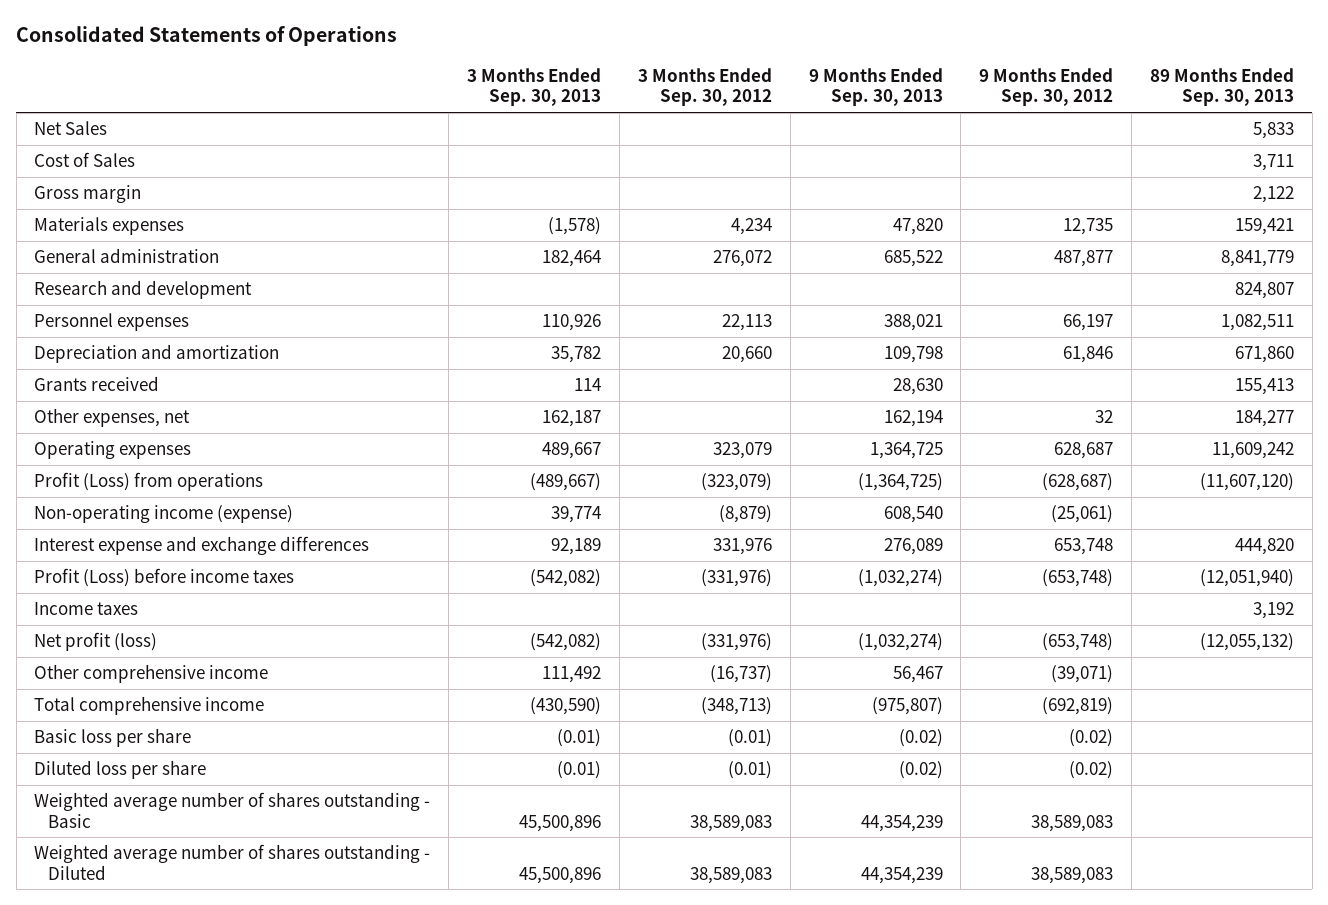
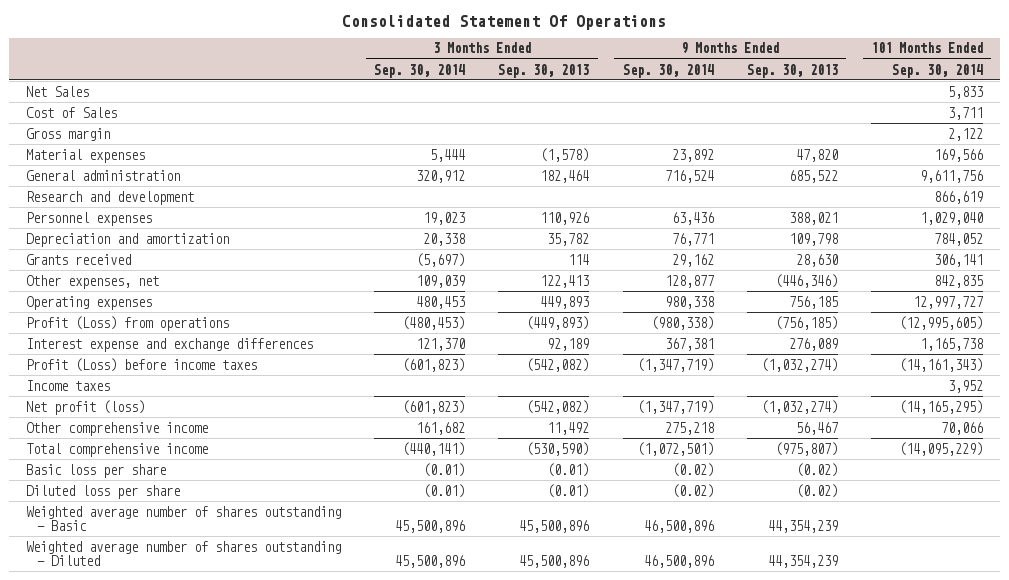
- Consolidated Statements of Operations
+ Consolidated Statement Of Operations
- | 3 Months Ended Sep. 30, 2013 | 3 Months Ended Sep. 30, 2012 | 9 Months Ended Sep. 30, 2013 | 9 Months Ended Sep. 30, 2012 | 89 Months Ended Sep. 30, 2013
+ | 3 Months Ended Sep. 30, 2014 | 3 Months Ended Sep. 30, 2013 | 9 Months Ended Sep. 30, 2014 | 9 Months Ended Sep. 30, 2013 | 101 Months Ended Sep. 30, 2014
- Materials expenses | (1,578) | 4,234 | 47,820 | 12,735 | 159,421
+ Material expenses | 5,444 | (1,578) | 23,892 | 47,820 | 169,566
- Other expenses, net | 162,187 | | 162,194 | 32 | 184,277
- Operating expenses | 489,667 | 323,079 | 1,364,725 | 628,687 | 11,609,242
- Profit (Loss) from operations | (489,667) | (323,079) | (1,364,725) | (628,687) | (11,607,120)
- Non-operating income (expense) | 39,774 | (8,879) | 608,540 | (25,061) |
+ Other expenses, net | 109,039 | 122,413 | 128,877 | (446,346) | 842,835
+ Operating expenses | 480,453 | 449,893 | 980,338 | 756,185 | 12,997,727
+ Profit (Loss) from operations | (480,453) | (449,893) | (980,338) | (756,185) | (12,995,605)
- Other comprehensive income | 111,492 | (16,737) | 56,467 | (39,071) |
- Total comprehensive income | (430,590) | (348,713) | (975,807) | (692,819) |
+ Other comprehensive income | 161,682 | 11,492 | 275,218 | 56,467 | 70,066
+ Total comprehensive income | (440,141) | (530,590) | (1,072,501) | (975,807) | (14,095,229)

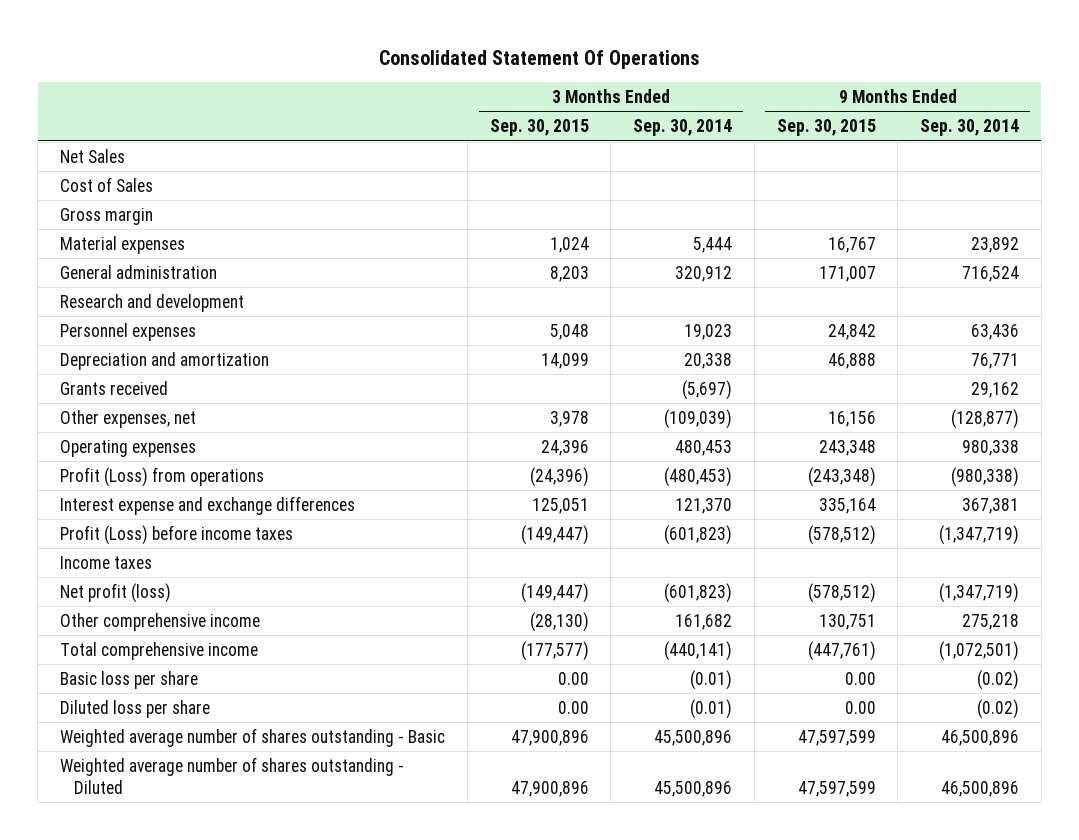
- | 3 Months Ended Sep. 30, 2014 | 3 Months Ended Sep. 30, 2013 | 9 Months Ended Sep. 30, 2014 | 9 Months Ended Sep. 30, 2013 | 101 Months Ended Sep. 30, 2014
+ | 3 Months Ended Sep. 30, 2015 | 3 Months Ended Sep. 30, 2014 | 9 Months Ended Sep. 30, 2015 | 9 Months Ended Sep. 30, 2014
- Other expenses, net | 109,039 | 122,413 | 128,877 | (446,346) | 842,835
+ Other expenses, net | 3,978 | (109,039) | 16,156 | (128,877)

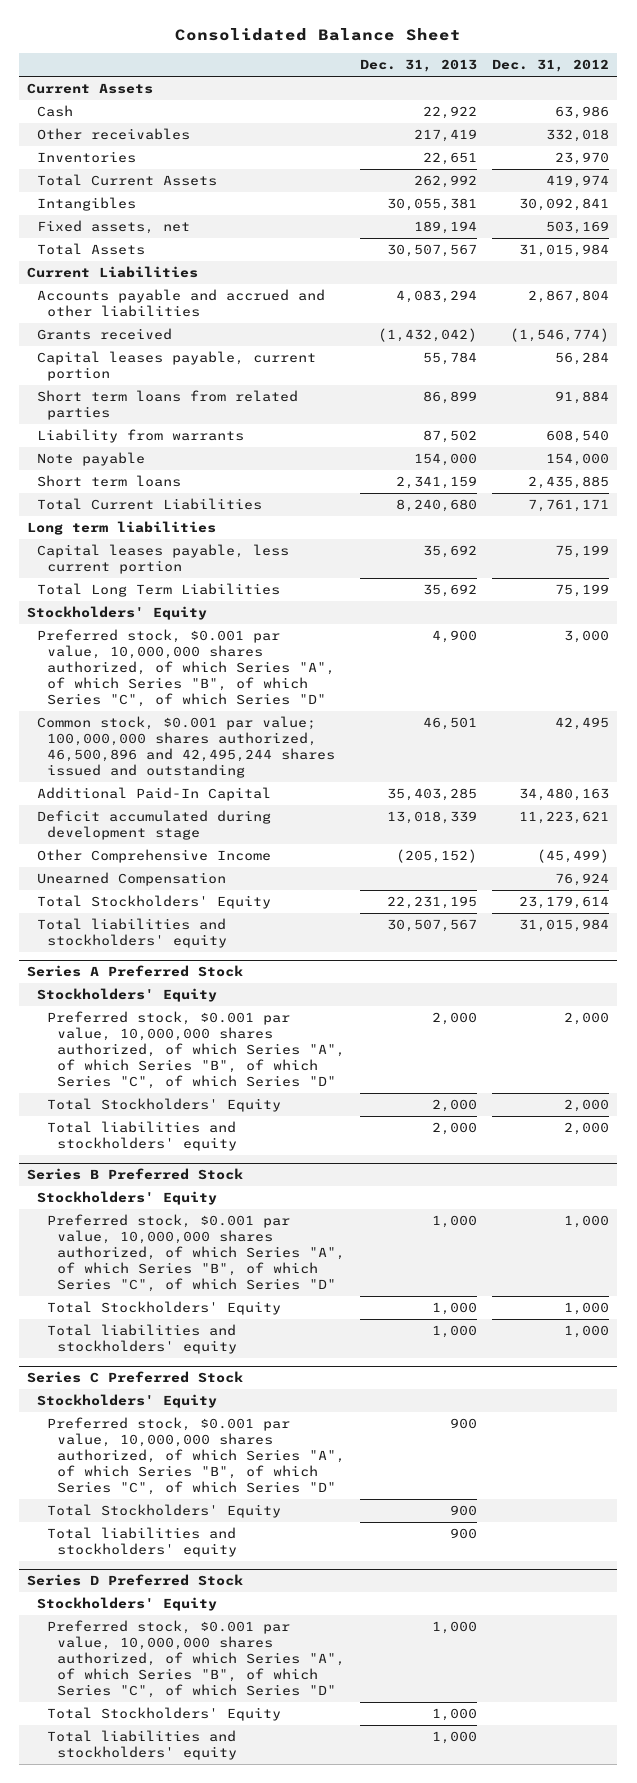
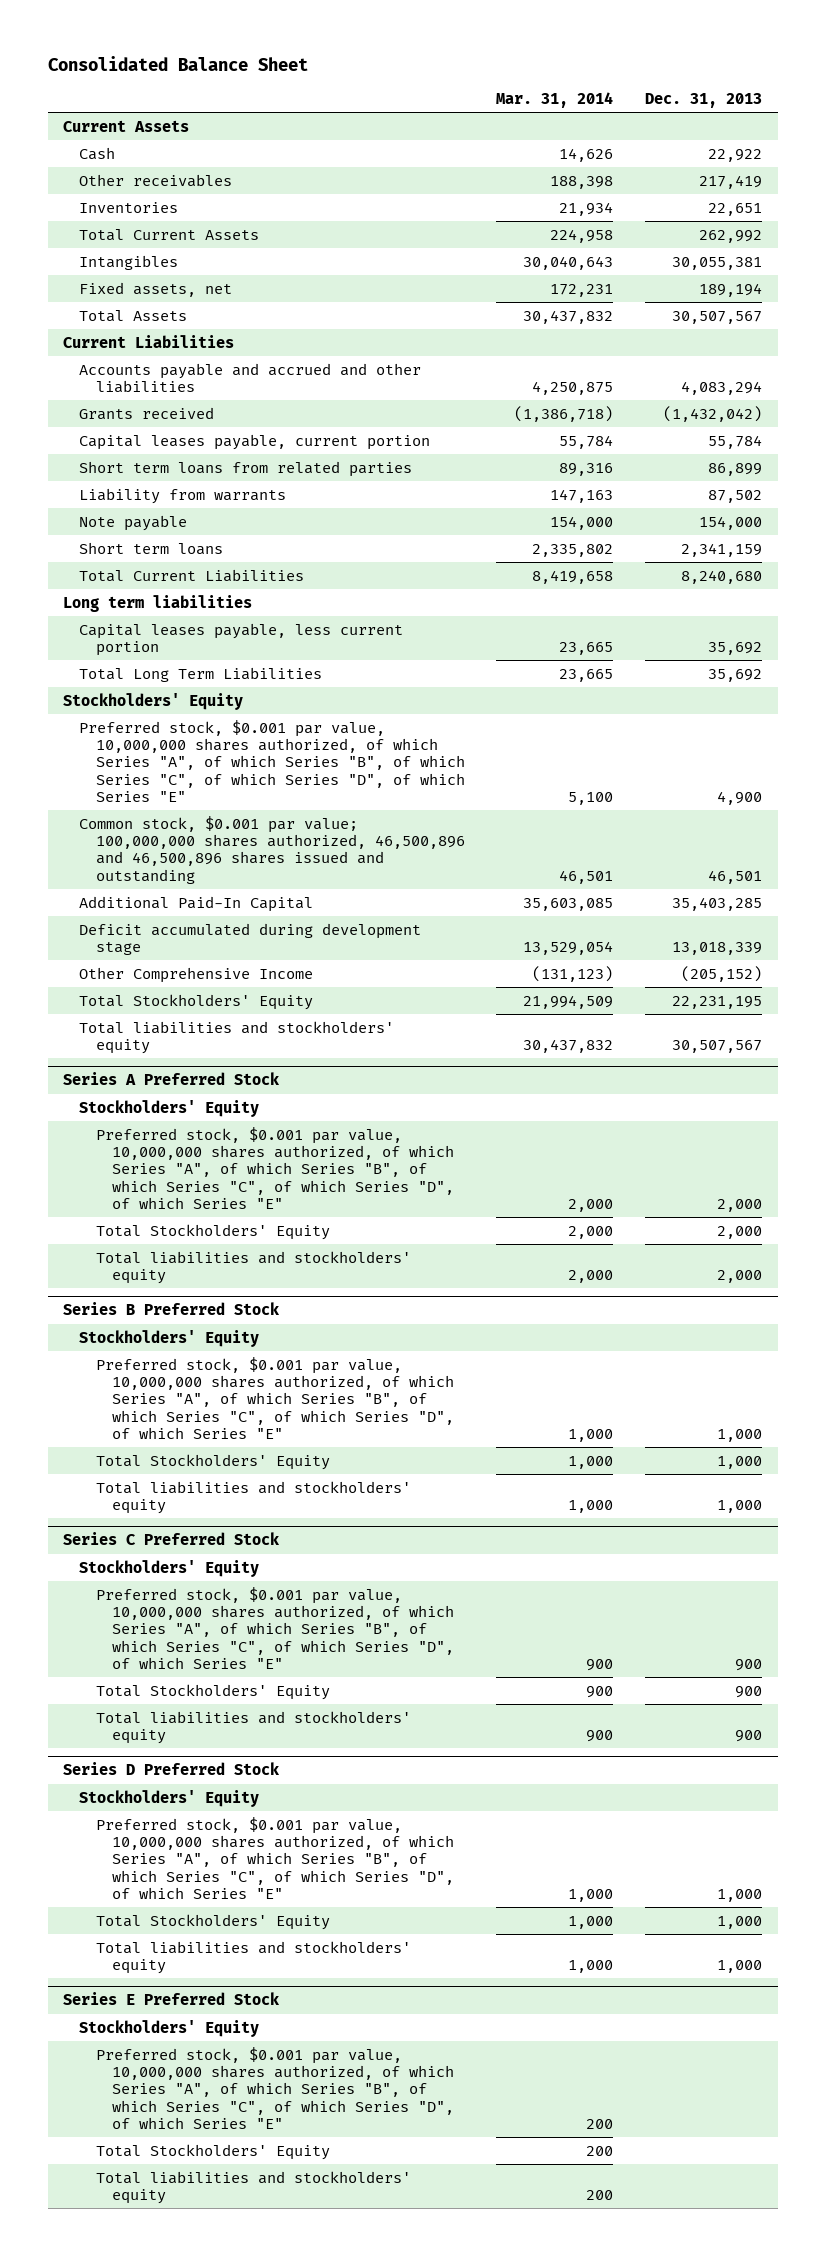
- | Dec. 31, 2013 | Dec. 31, 2012
+ | Mar. 31, 2014 | Dec. 31, 2013
- Preferred stock, $0.001 par value, 10,000,000 shares authorized, of which Series "A", of which Series "B", of which Series "C", of which Series "D" | 4,900 | 3,000
- Common stock, $0.001 par value; 100,000,000 shares authorized, 46,500,896 and 42,495,244 shares issued and outstanding | 46,501 | 42,495
+ Preferred stock, $0.001 par value, 10,000,000 shares authorized, of which Series "A", of which Series "B", of which Series "C", of which Series "D", of which Series "E" | 5,100 | 4,900
+ Common stock, $0.001 par value; 100,000,000 shares authorized, 46,500,896 and 46,500,896 shares issued and outstanding | 46,501 | 46,501
- Unearned Compensation | | 76,924
@ Series A Preferred Stock
- Preferred stock, $0.001 par value, 10,000,000 shares authorized, of which Series "A", of which Series "B", of which Series "C", of which Series "D" | 2,000 | 2,000
+ Preferred stock, $0.001 par value, 10,000,000 shares authorized, of which Series "A", of which Series "B", of which Series "C", of which Series "D", of which Series "E" | 2,000 | 2,000
@ Series B Preferred Stock
- Preferred stock, $0.001 par value, 10,000,000 shares authorized, of which Series "A", of which Series "B", of which Series "C", of which Series "D" | 1,000 | 1,000
+ Preferred stock, $0.001 par value, 10,000,000 shares authorized, of which Series "A", of which Series "B", of which Series "C", of which Series "D", of which Series "E" | 1,000 | 1,000
@ Series C Preferred Stock
- Preferred stock, $0.001 par value, 10,000,000 shares authorized, of which Series "A", of which Series "B", of which Series "C", of which Series "D" | 900 |
+ Preferred stock, $0.001 par value, 10,000,000 shares authorized, of which Series "A", of which Series "B", of which Series "C", of which Series "D", of which Series "E" | 900 | 900
@ Series D Preferred Stock
- Preferred stock, $0.001 par value, 10,000,000 shares authorized, of which Series "A", of which Series "B", of which Series "C", of which Series "D" | 1,000 |
+ Preferred stock, $0.001 par value, 10,000,000 shares authorized, of which Series "A", of which Series "B", of which Series "C", of which Series "D", of which Series "E" | 1,000 | 1,000
+ Series E Preferred Stock
+ Stockholders' Equity
+ Preferred stock, $0.001 par value, 10,000,000 shares authorized, of which Series "A", of which Series "B", of which Series "C", of which Series "D", of which Series "E" | 200 |
+ Total Stockholders' Equity | 200 |
+ Total liabilities and stockholders' equity | 200 |

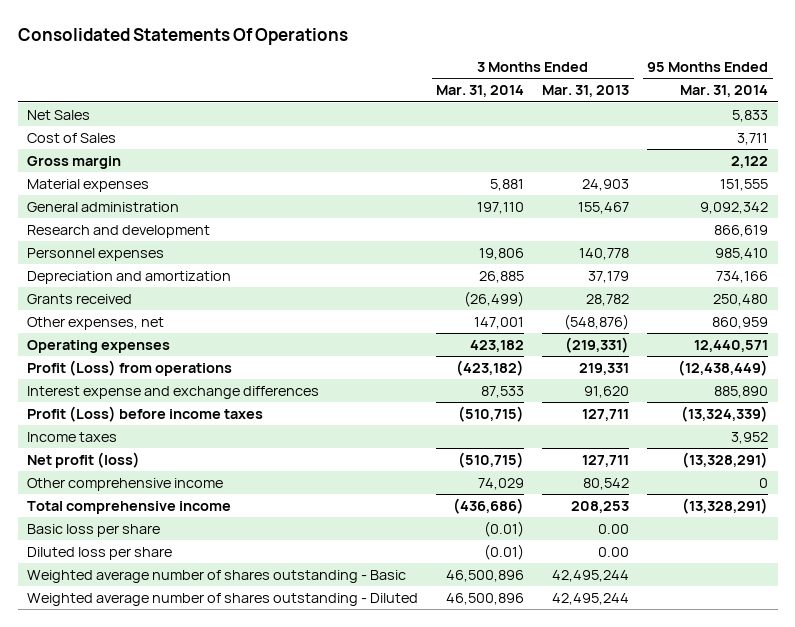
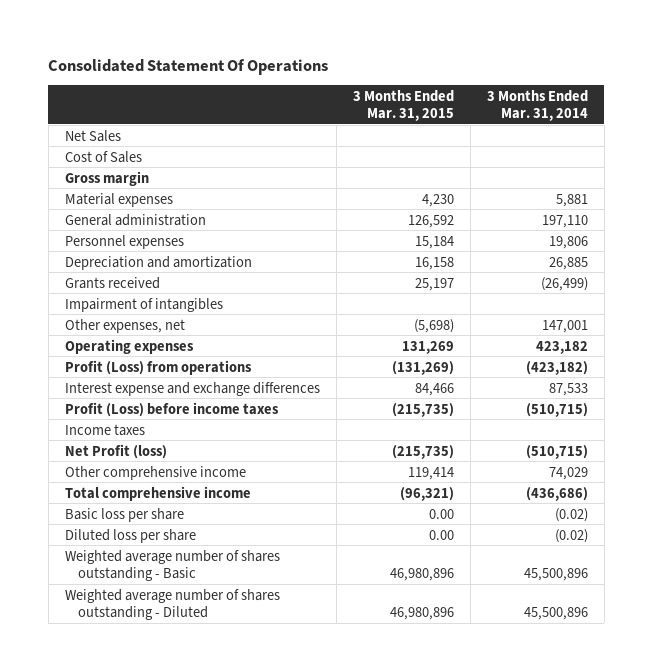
- Consolidated Statements Of Operations
+ Consolidated Statement Of Operations
- | 3 Months Ended Mar. 31, 2014 | 3 Months Ended Mar. 31, 2013 | 95 Months Ended Mar. 31, 2014
+ | 3 Months Ended Mar. 31, 2015 | 3 Months Ended Mar. 31, 2014
- Research and development | | | 866,619
+ Impairment of intangibles
- Net profit (loss) | (510,715) | 127,711 | (13,328,291)
+ Net Profit (loss) | (215,735) | (510,715)
- Basic loss per share | (0.01) | 0.00 |
- Diluted loss per share | (0.01) | 0.00 |
- Weighted average number of shares outstanding - Basic | 46,500,896 | 42,495,244 |
- Weighted average number of shares outstanding - Diluted | 46,500,896 | 42,495,244 |
+ Basic loss per share | 0.00 | (0.02)
+ Diluted loss per share | 0.00 | (0.02)
+ Weighted average number of shares outstanding - Basic | 46,980,896 | 45,500,896
+ Weighted average number of shares outstanding - Diluted | 46,980,896 | 45,500,896

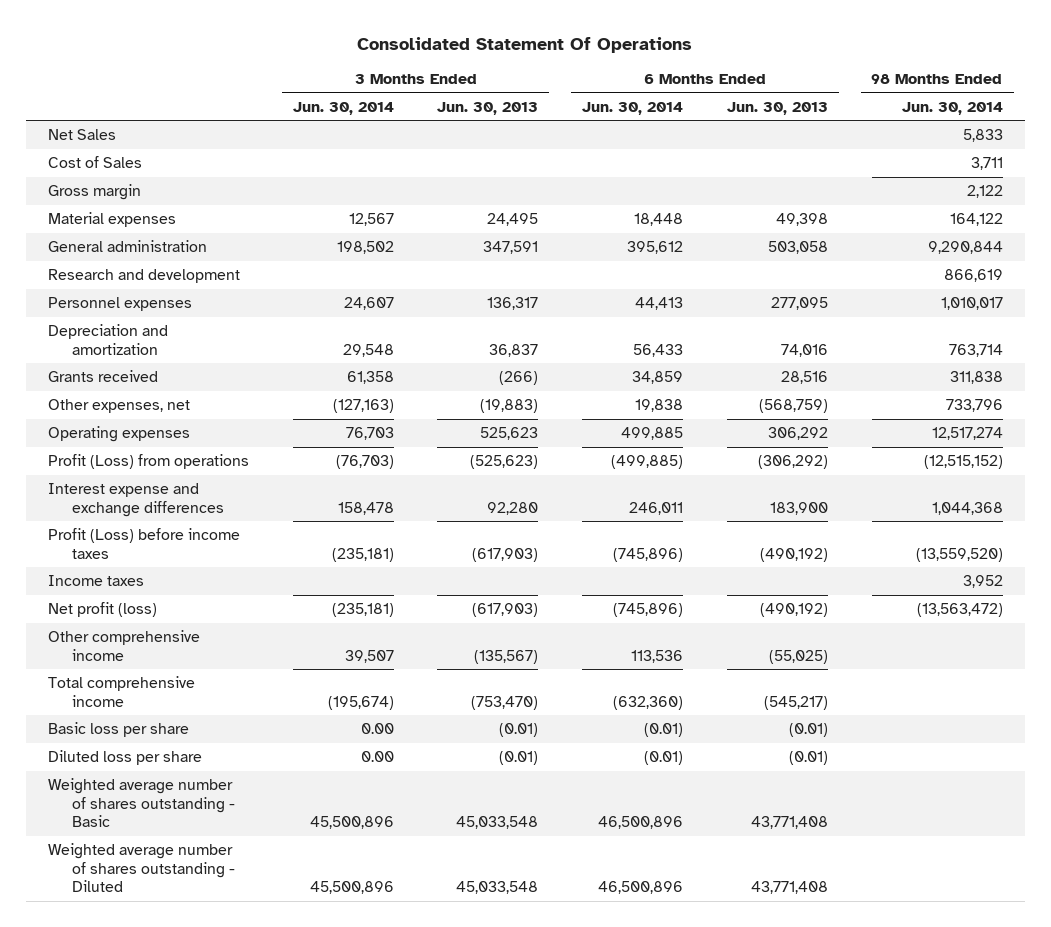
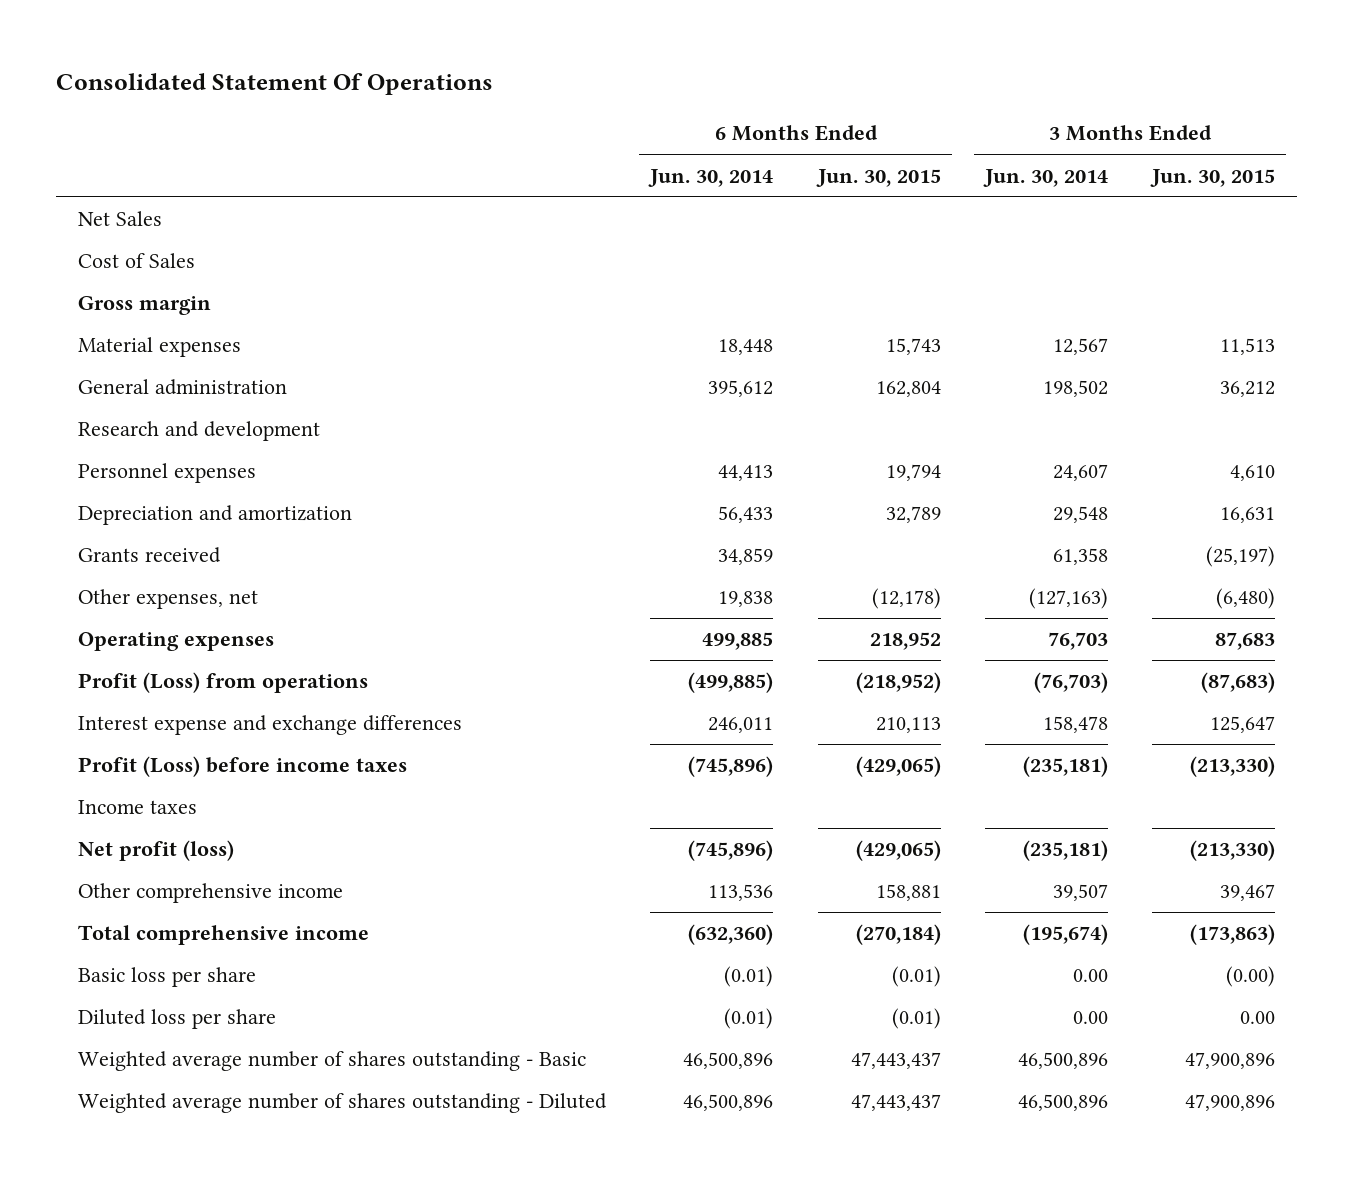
- | 3 Months Ended Jun. 30, 2014 | 3 Months Ended Jun. 30, 2013 | 6 Months Ended Jun. 30, 2014 | 6 Months Ended Jun. 30, 2013 | 98 Months Ended Jun. 30, 2014
+ | 6 Months Ended Jun. 30, 2014 | 6 Months Ended Jun. 30, 2015 | 3 Months Ended Jun. 30, 2014 | 3 Months Ended Jun. 30, 2015
- Weighted average number of shares outstanding - Basic | 45,500,896 | 45,033,548 | 46,500,896 | 43,771,408 |
- Weighted average number of shares outstanding - Diluted | 45,500,896 | 45,033,548 | 46,500,896 | 43,771,408 |
+ Weighted average number of shares outstanding - Basic | 46,500,896 | 47,443,437 | 46,500,896 | 47,900,896
+ Weighted average number of shares outstanding - Diluted | 46,500,896 | 47,443,437 | 46,500,896 | 47,900,896

